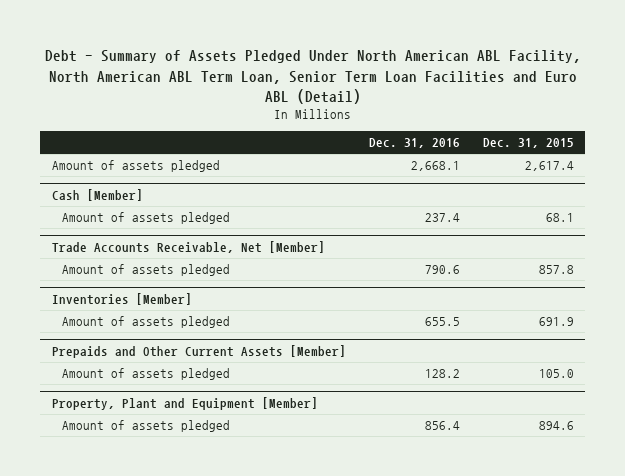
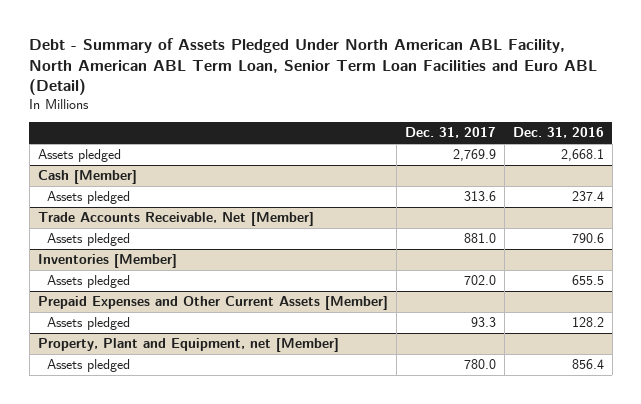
- | Dec. 31, 2016 | Dec. 31, 2015
+ | Dec. 31, 2017 | Dec. 31, 2016
- Amount of assets pledged | 2,668.1 | 2,617.4
+ Assets pledged | 2,769.9 | 2,668.1
@ Cash [Member]
- Amount of assets pledged | 237.4 | 68.1
+ Assets pledged | 313.6 | 237.4
@ Trade Accounts Receivable, Net [Member]
- Amount of assets pledged | 790.6 | 857.8
+ Assets pledged | 881.0 | 790.6
@ Inventories [Member]
- Amount of assets pledged | 655.5 | 691.9
- Prepaids and Other Current Assets [Member]
- Amount of assets pledged | 128.2 | 105.0
- Property, Plant and Equipment [Member]
- Amount of assets pledged | 856.4 | 894.6
@ Inventories [Member]
+ Assets pledged | 702.0 | 655.5
+ Prepaid Expenses and Other Current Assets [Member]
+ Assets pledged | 93.3 | 128.2
+ Property, Plant and Equipment, net [Member]
+ Assets pledged | 780.0 | 856.4

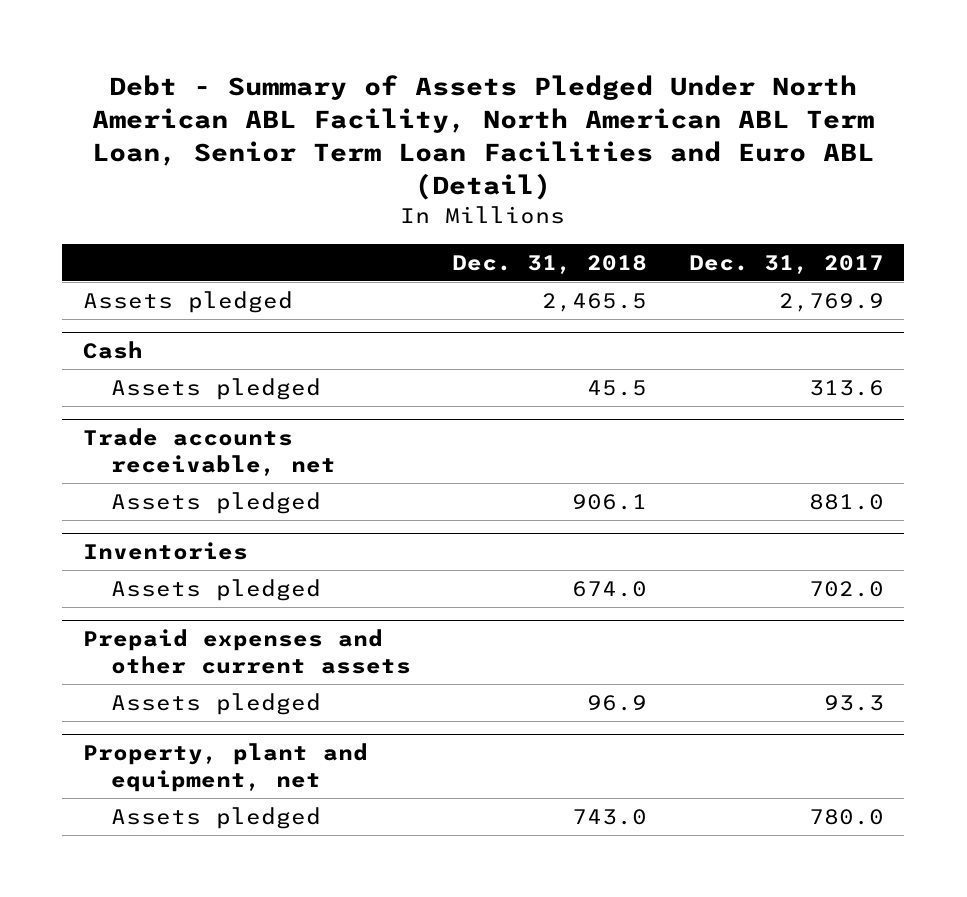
- | Dec. 31, 2017 | Dec. 31, 2016
+ | Dec. 31, 2018 | Dec. 31, 2017
- Cash [Member]
+ Cash
- Trade Accounts Receivable, Net [Member]
+ Trade accounts receivable, net
- Inventories [Member]
+ Inventories
- Prepaid Expenses and Other Current Assets [Member]
+ Prepaid expenses and other current assets
- Property, Plant and Equipment, net [Member]
+ Property, plant and equipment, net

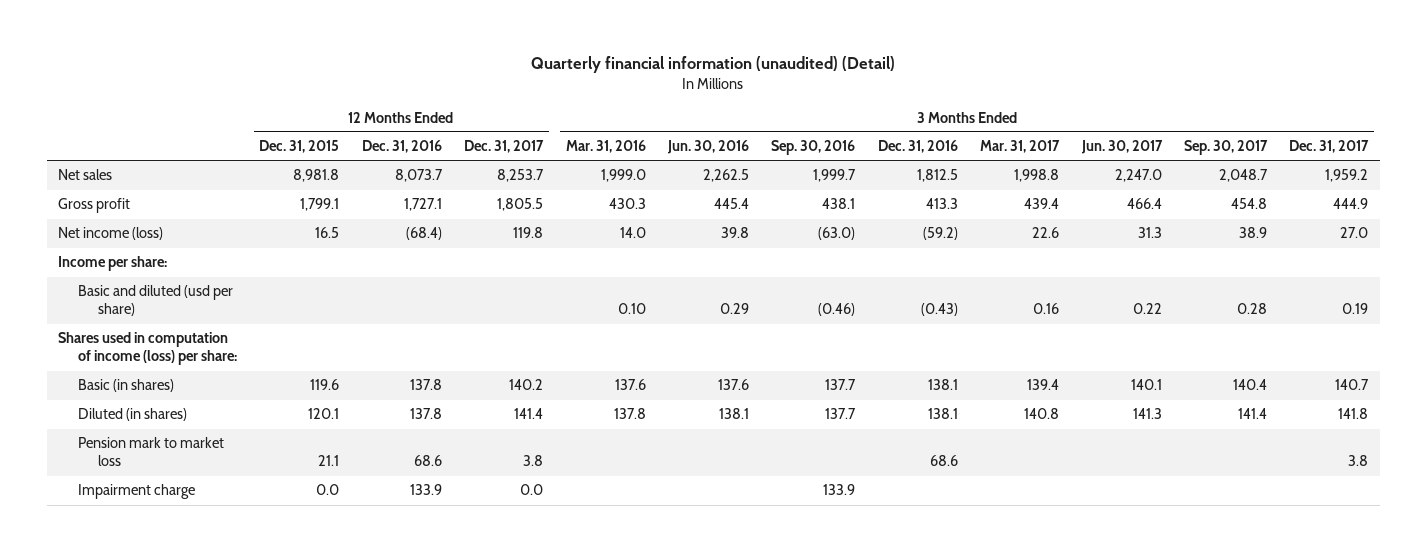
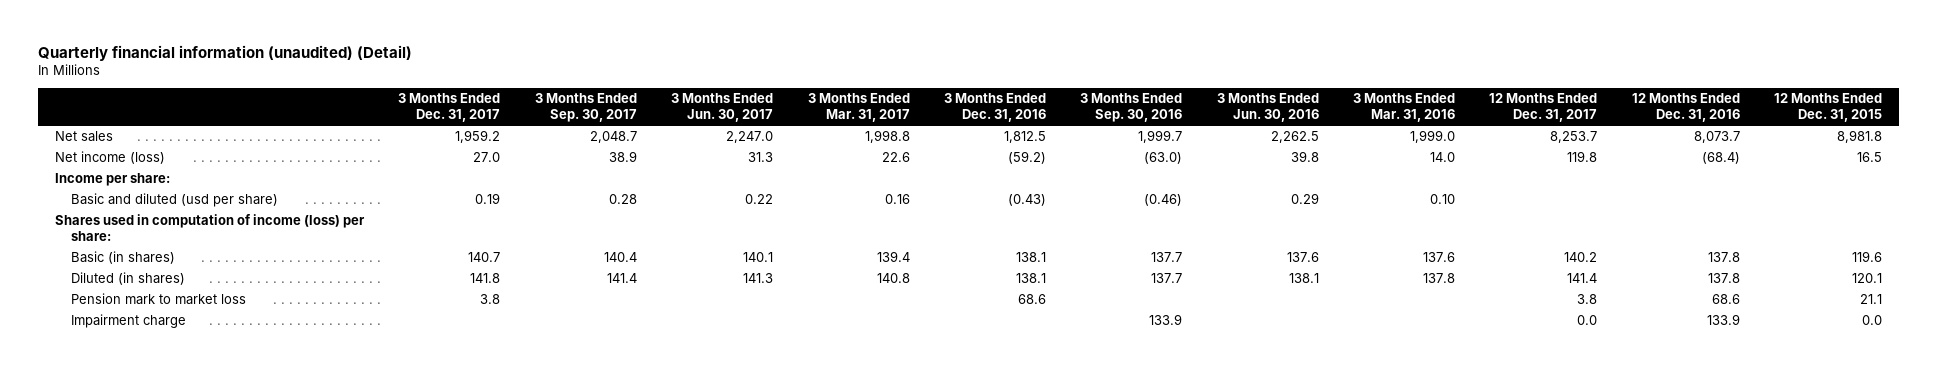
- | 12 Months Ended Dec. 31, 2015 | 12 Months Ended Dec. 31, 2016 | 12 Months Ended Dec. 31, 2017 | 3 Months Ended Mar. 31, 2016 | 3 Months Ended Jun. 30, 2016 | 3 Months Ended Sep. 30, 2016 | 3 Months Ended Dec. 31, 2016 | 3 Months Ended Mar. 31, 2017 | 3 Months Ended Jun. 30, 2017 | 3 Months Ended Sep. 30, 2017 | 3 Months Ended Dec. 31, 2017
+ | 3 Months Ended Dec. 31, 2017 | 3 Months Ended Sep. 30, 2017 | 3 Months Ended Jun. 30, 2017 | 3 Months Ended Mar. 31, 2017 | 3 Months Ended Dec. 31, 2016 | 3 Months Ended Sep. 30, 2016 | 3 Months Ended Jun. 30, 2016 | 3 Months Ended Mar. 31, 2016 | 12 Months Ended Dec. 31, 2017 | 12 Months Ended Dec. 31, 2016 | 12 Months Ended Dec. 31, 2015
- Gross profit | 1,799.1 | 1,727.1 | 1,805.5 | 430.3 | 445.4 | 438.1 | 413.3 | 439.4 | 466.4 | 454.8 | 444.9

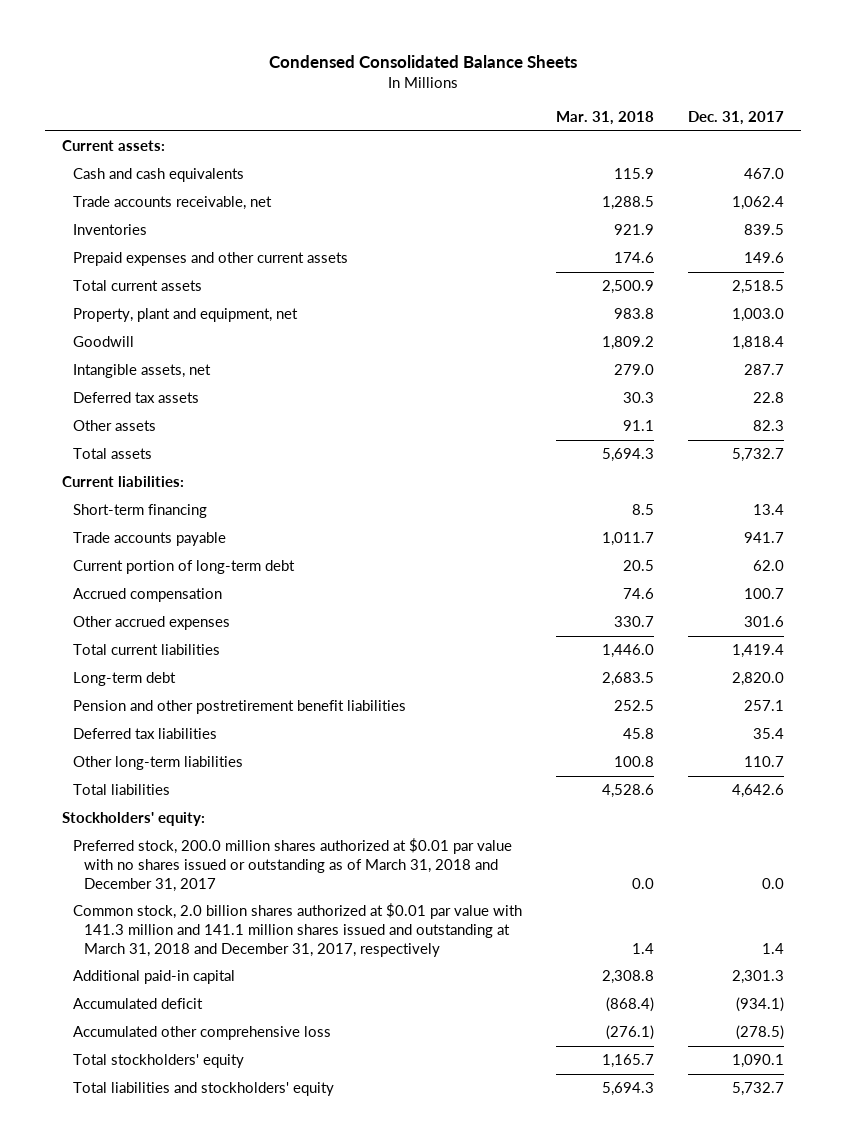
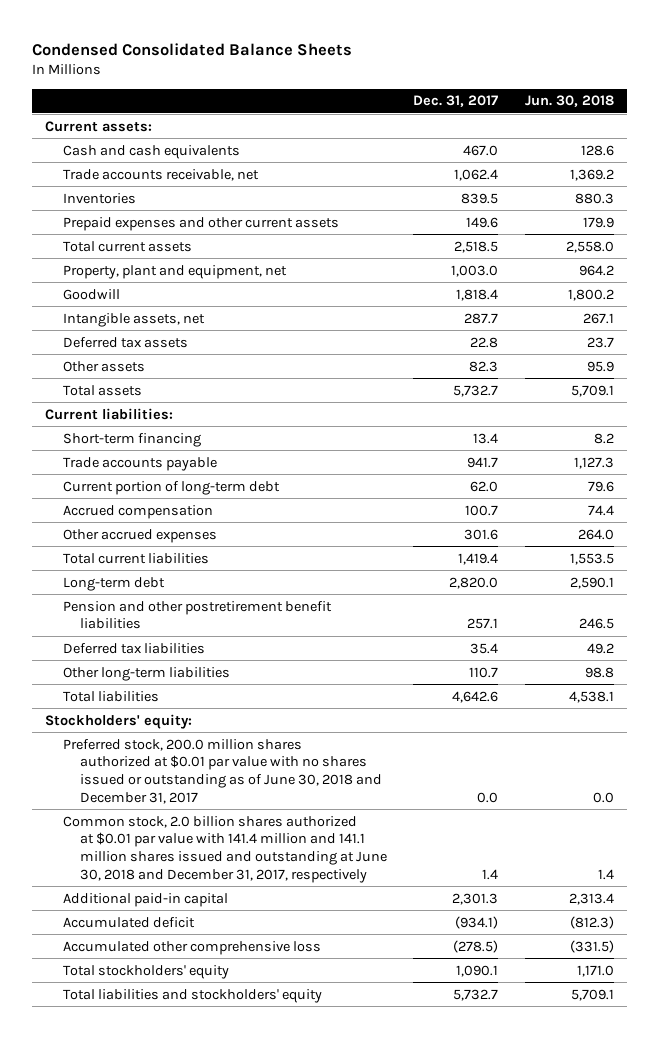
- | Mar. 31, 2018 | Dec. 31, 2017
+ | Dec. 31, 2017 | Jun. 30, 2018
- Preferred stock, 200.0 million shares authorized at $0.01 par value with no shares issued or outstanding as of March 31, 2018 and December 31, 2017 | 0.0 | 0.0
- Common stock, 2.0 billion shares authorized at $0.01 par value with 141.3 million and 141.1 million shares issued and outstanding at March 31, 2018 and December 31, 2017, respectively | 1.4 | 1.4
+ Preferred stock, 200.0 million shares authorized at $0.01 par value with no shares issued or outstanding as of June 30, 2018 and December 31, 2017 | 0.0 | 0.0
+ Common stock, 2.0 billion shares authorized at $0.01 par value with 141.4 million and 141.1 million shares issued and outstanding at June 30, 2018 and December 31, 2017, respectively | 1.4 | 1.4

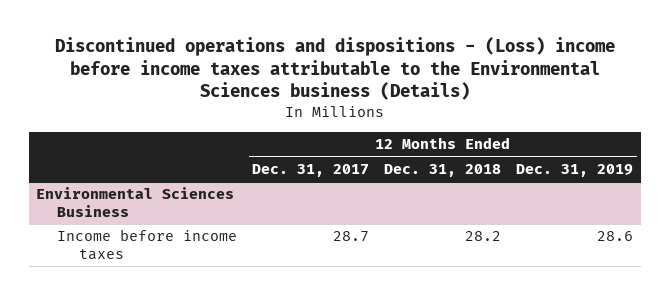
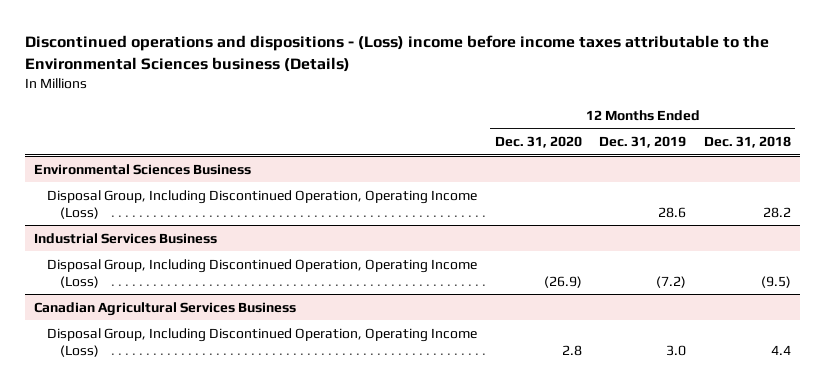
- | 12 Months Ended Dec. 31, 2017 | 12 Months Ended Dec. 31, 2018 | 12 Months Ended Dec. 31, 2019
+ | 12 Months Ended Dec. 31, 2020 | 12 Months Ended Dec. 31, 2019 | 12 Months Ended Dec. 31, 2018
@ Environmental Sciences Business
- Income before income taxes | 28.7 | 28.2 | 28.6
+ Disposal Group, Including Discontinued Operation, Operating Income (Loss) | | 28.6 | 28.2
+ Industrial Services Business
+ Disposal Group, Including Discontinued Operation, Operating Income (Loss) | (26.9) | (7.2) | (9.5)
+ Canadian Agricultural Services Business
+ Disposal Group, Including Discontinued Operation, Operating Income (Loss) | 2.8 | 3.0 | 4.4

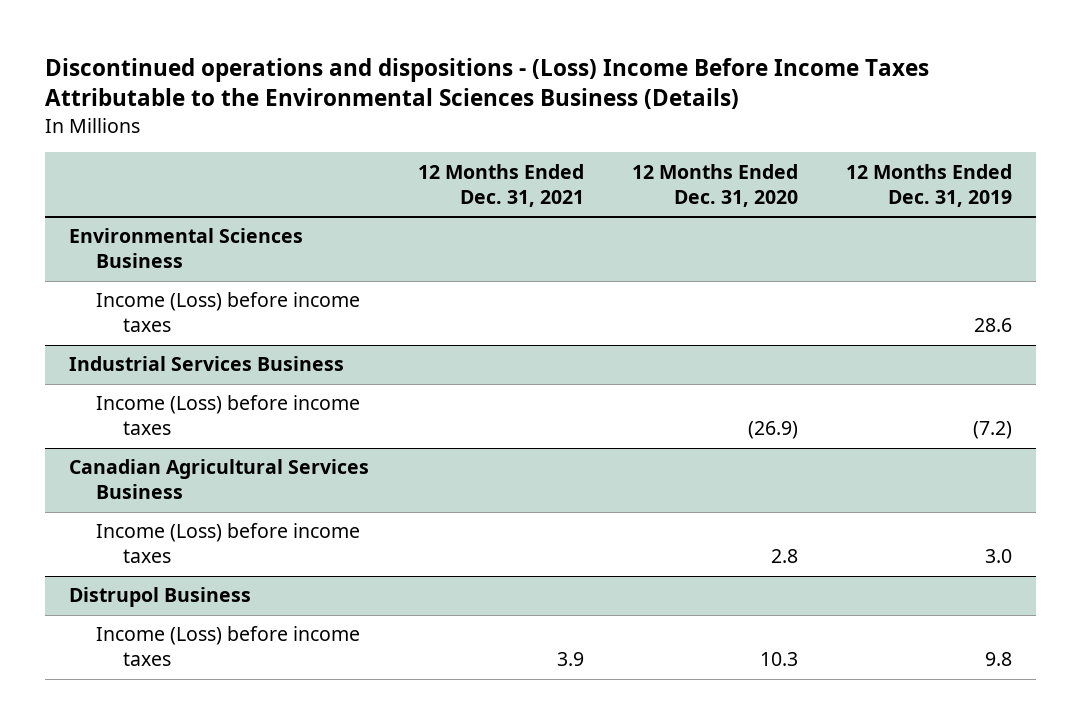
- Discontinued operations and dispositions - (Loss) income before income taxes attributable to the Environmental Sciences business (Details)
+ Discontinued operations and dispositions - (Loss) Income Before Income Taxes Attributable to the Environmental Sciences Business (Details)
- | 12 Months Ended Dec. 31, 2020 | 12 Months Ended Dec. 31, 2019 | 12 Months Ended Dec. 31, 2018
+ | 12 Months Ended Dec. 31, 2021 | 12 Months Ended Dec. 31, 2020 | 12 Months Ended Dec. 31, 2019
@ Environmental Sciences Business
- Disposal Group, Including Discontinued Operation, Operating Income (Loss) | | 28.6 | 28.2
+ Income (Loss) before income taxes | | | 28.6
@ Industrial Services Business
- Disposal Group, Including Discontinued Operation, Operating Income (Loss) | (26.9) | (7.2) | (9.5)
+ Income (Loss) before income taxes | | (26.9) | (7.2)
@ Canadian Agricultural Services Business
- Disposal Group, Including Discontinued Operation, Operating Income (Loss) | 2.8 | 3.0 | 4.4
+ Income (Loss) before income taxes | | 2.8 | 3.0
+ Distrupol Business
+ Income (Loss) before income taxes | 3.9 | 10.3 | 9.8

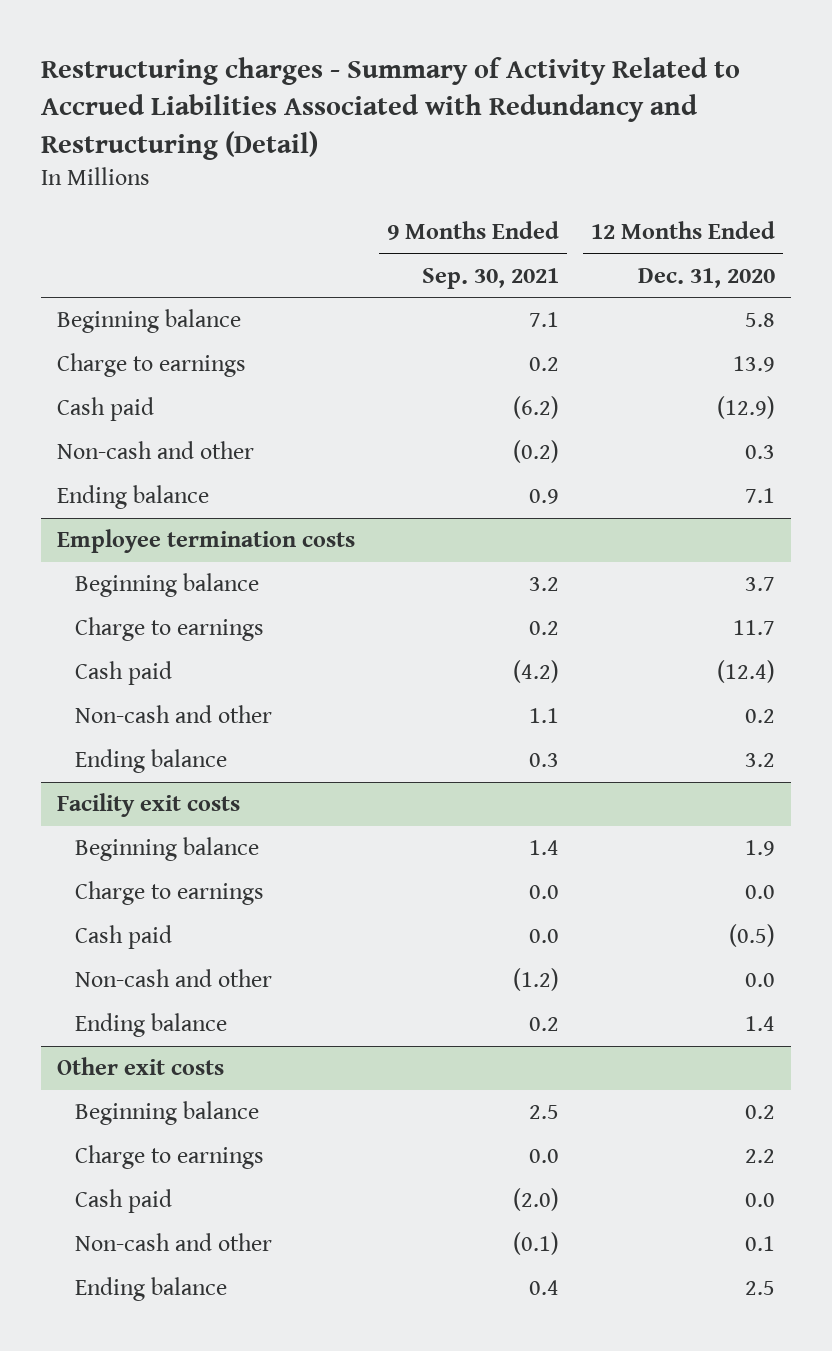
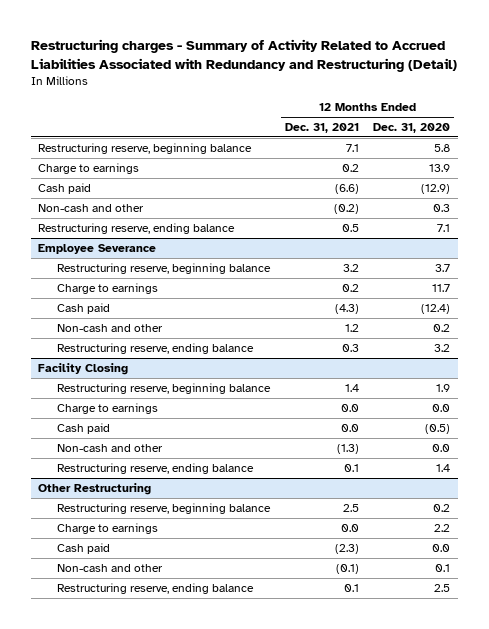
- | 9 Months Ended Sep. 30, 2021 | 12 Months Ended Dec. 31, 2020
+ | 12 Months Ended Dec. 31, 2021 | 12 Months Ended Dec. 31, 2020
- Beginning balance | 7.1 | 5.8
+ Restructuring reserve, beginning balance | 7.1 | 5.8
- Ending balance | 0.9 | 7.1
- Employee termination costs
- Beginning balance | 3.2 | 3.7
+ Restructuring reserve, ending balance | 0.5 | 7.1
+ Employee Severance
+ Restructuring reserve, beginning balance | 3.2 | 3.7
- Ending balance | 0.3 | 3.2
- Facility exit costs
- Beginning balance | 1.4 | 1.9
+ Restructuring reserve, ending balance | 0.3 | 3.2
+ Facility Closing
+ Restructuring reserve, beginning balance | 1.4 | 1.9
- Ending balance | 0.2 | 1.4
- Other exit costs
- Beginning balance | 2.5 | 0.2
+ Restructuring reserve, ending balance | 0.1 | 1.4
+ Other Restructuring
+ Restructuring reserve, beginning balance | 2.5 | 0.2
- Ending balance | 0.4 | 2.5
+ Restructuring reserve, ending balance | 0.1 | 2.5

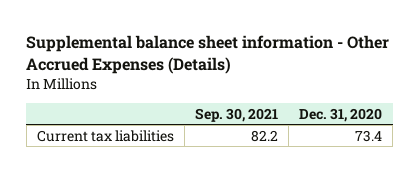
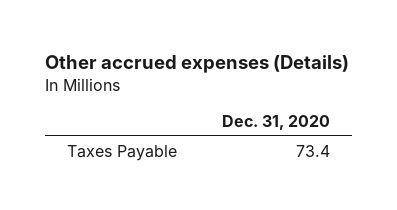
- Supplemental balance sheet information - Other Accrued Expenses (Details)
+ Other accrued expenses (Details)
- | Sep. 30, 2021 | Dec. 31, 2020
+ | Dec. 31, 2020
- Current tax liabilities | 82.2 | 73.4
+ Taxes Payable | 73.4

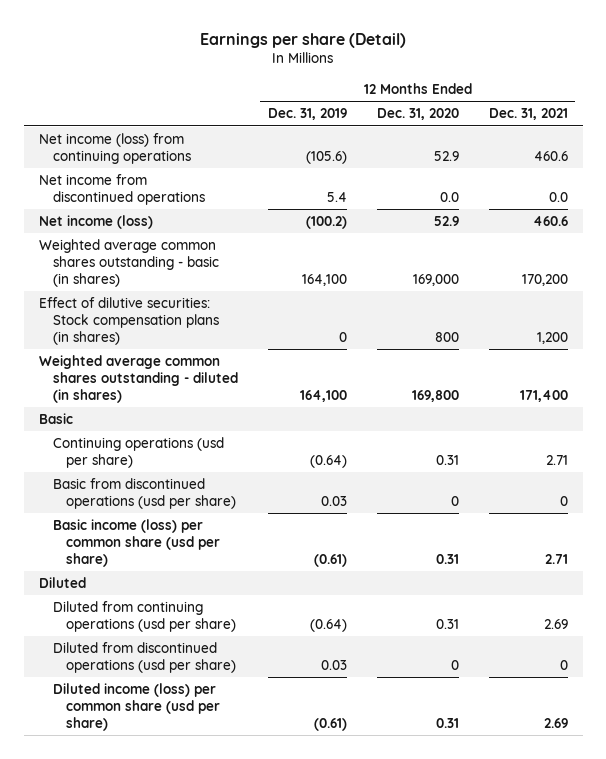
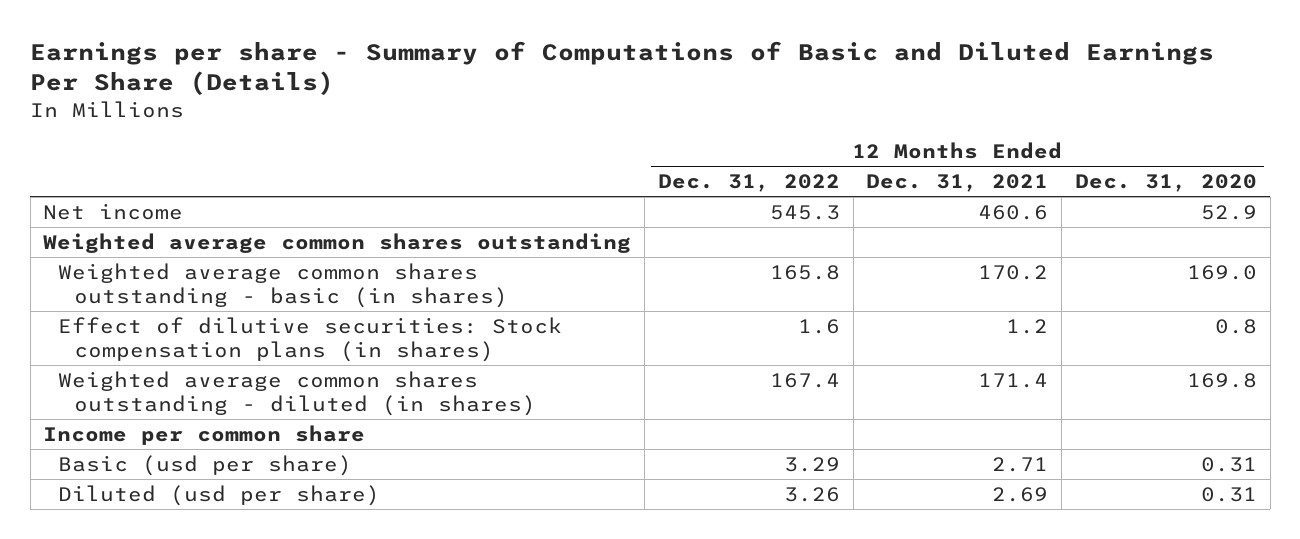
- Earnings per share (Detail)
+ Earnings per share - Summary of Computations of Basic and Diluted Earnings Per Share (Details)
- | 12 Months Ended Dec. 31, 2019 | 12 Months Ended Dec. 31, 2020 | 12 Months Ended Dec. 31, 2021
+ | 12 Months Ended Dec. 31, 2022 | 12 Months Ended Dec. 31, 2021 | 12 Months Ended Dec. 31, 2020
- Net income (loss) from continuing operations | (105.6) | 52.9 | 460.6
- Net income from discontinued operations | 5.4 | 0.0 | 0.0
- Net income (loss) | (100.2) | 52.9 | 460.6
- Weighted average common shares outstanding - basic (in shares) | 164,100 | 169,000 | 170,200
- Effect of dilutive securities: Stock compensation plans (in shares) | 0 | 800 | 1,200
- Weighted average common shares outstanding - diluted (in shares) | 164,100 | 169,800 | 171,400
- Basic
- Continuing operations (usd per share) | (0.64) | 0.31 | 2.71
- Basic from discontinued operations (usd per share) | 0.03 | 0 | 0
- Basic income (loss) per common share (usd per share) | (0.61) | 0.31 | 2.71
- Diluted
- Diluted from continuing operations (usd per share) | (0.64) | 0.31 | 2.69
- Diluted from discontinued operations (usd per share) | 0.03 | 0 | 0
- Diluted income (loss) per common share (usd per share) | (0.61) | 0.31 | 2.69
+ Net income | 545.3 | 460.6 | 52.9
+ Weighted average common shares outstanding
+ Weighted average common shares outstanding - basic (in shares) | 165.8 | 170.2 | 169.0
+ Effect of dilutive securities: Stock compensation plans (in shares) | 1.6 | 1.2 | 0.8
+ Weighted average common shares outstanding - diluted (in shares) | 167.4 | 171.4 | 169.8
+ Income per common share
+ Basic (usd per share) | 3.29 | 2.71 | 0.31
+ Diluted (usd per share) | 3.26 | 2.69 | 0.31

